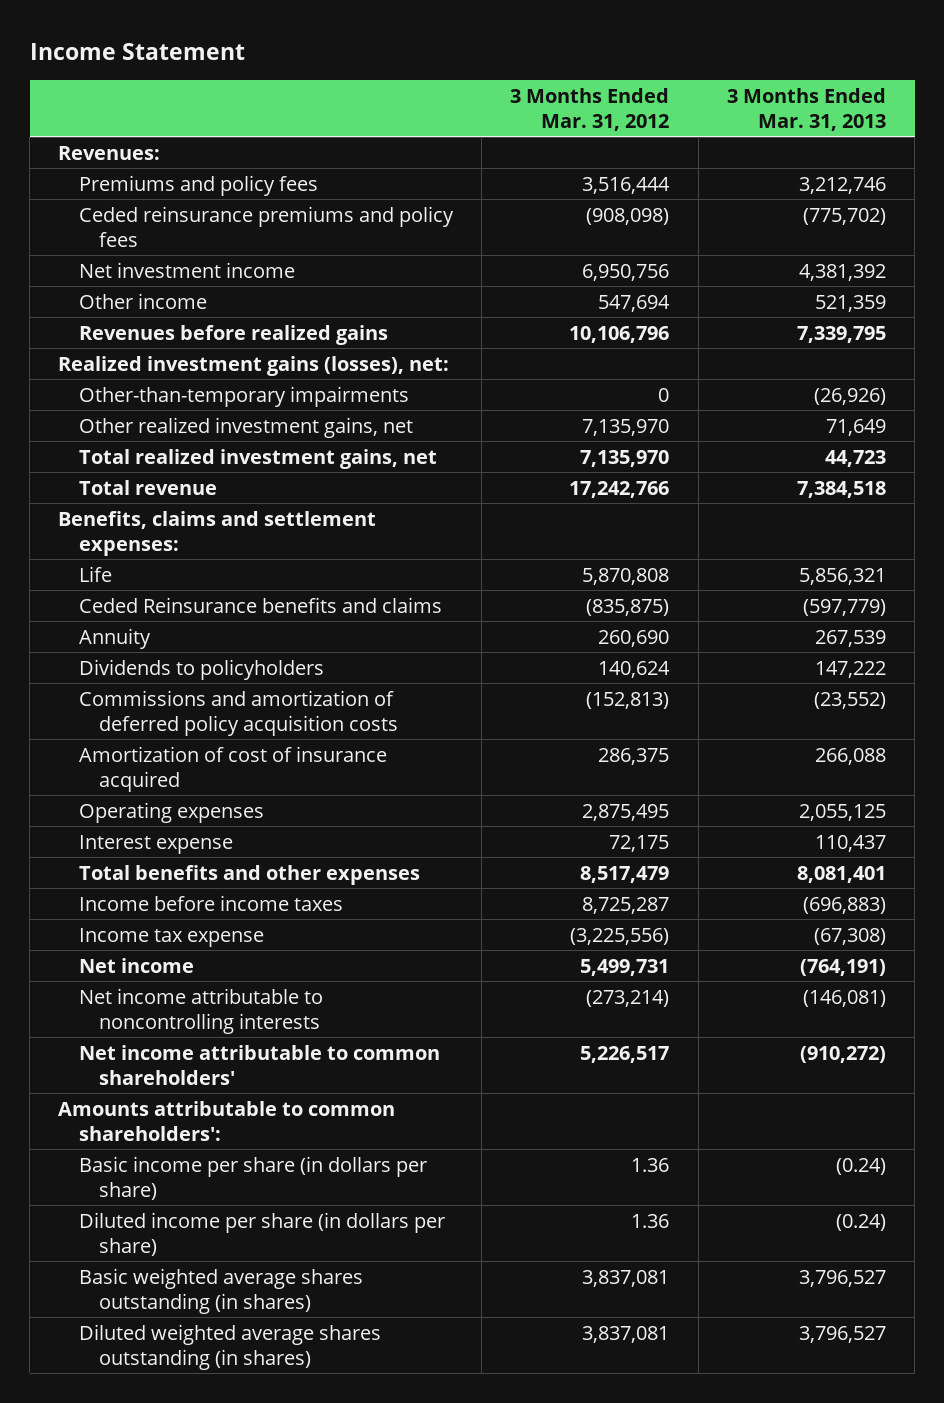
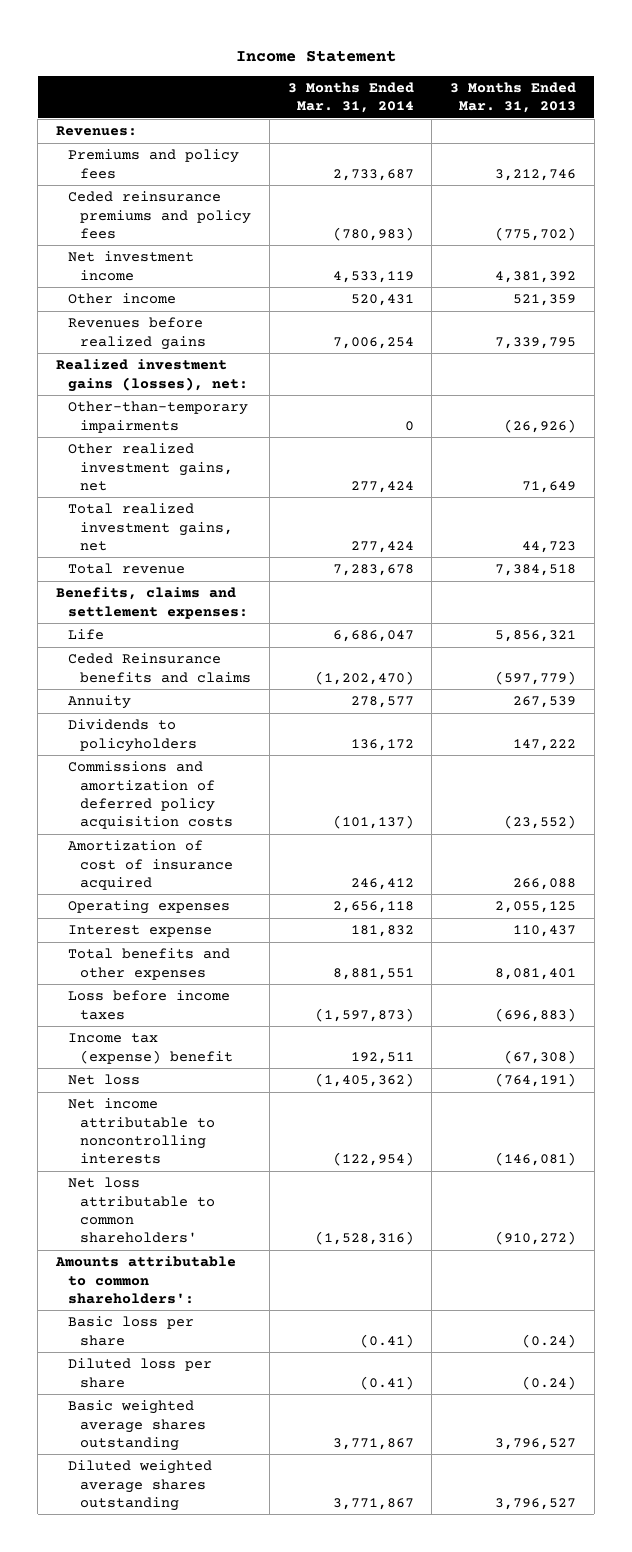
- | 3 Months Ended Mar. 31, 2012 | 3 Months Ended Mar. 31, 2013
+ | 3 Months Ended Mar. 31, 2014 | 3 Months Ended Mar. 31, 2013
- Income before income taxes | 8,725,287 | (696,883)
- Income tax expense | (3,225,556) | (67,308)
- Net income | 5,499,731 | (764,191)
+ Loss before income taxes | (1,597,873) | (696,883)
+ Income tax (expense) benefit | 192,511 | (67,308)
+ Net loss | (1,405,362) | (764,191)
- Net income attributable to common shareholders' | 5,226,517 | (910,272)
+ Net loss attributable to common shareholders' | (1,528,316) | (910,272)
- Basic income per share (in dollars per share) | 1.36 | (0.24)
- Diluted income per share (in dollars per share) | 1.36 | (0.24)
- Basic weighted average shares outstanding (in shares) | 3,837,081 | 3,796,527
- Diluted weighted average shares outstanding (in shares) | 3,837,081 | 3,796,527
+ Basic loss per share | (0.41) | (0.24)
+ Diluted loss per share | (0.41) | (0.24)
+ Basic weighted average shares outstanding | 3,771,867 | 3,796,527
+ Diluted weighted average shares outstanding | 3,771,867 | 3,796,527

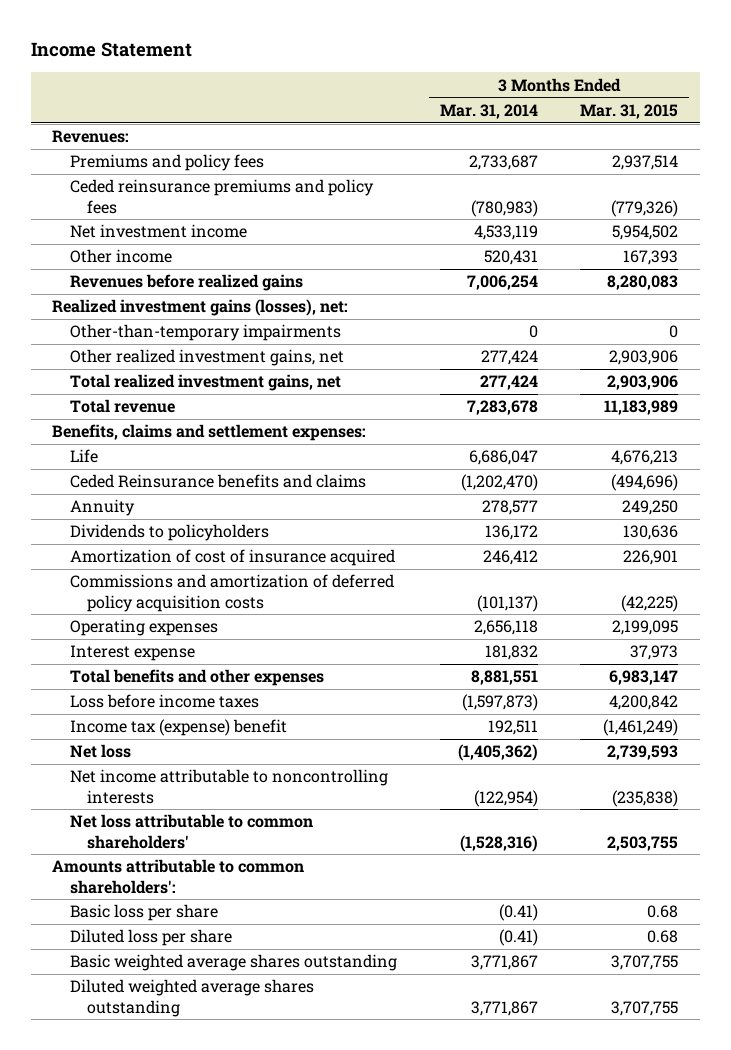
- | 3 Months Ended Mar. 31, 2014 | 3 Months Ended Mar. 31, 2013
+ | 3 Months Ended Mar. 31, 2014 | 3 Months Ended Mar. 31, 2015
moved down: Commissions and amortization of deferred policy acquisition costs | (101,137) | (42,225)

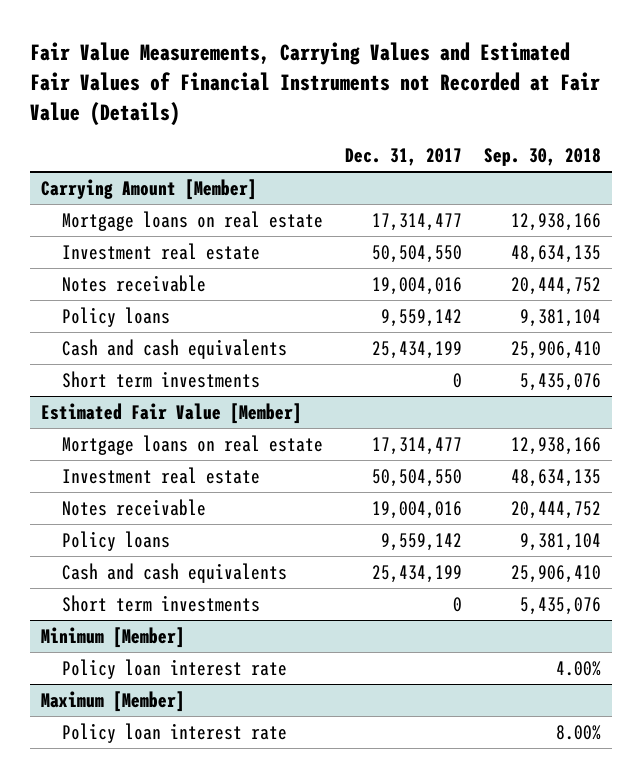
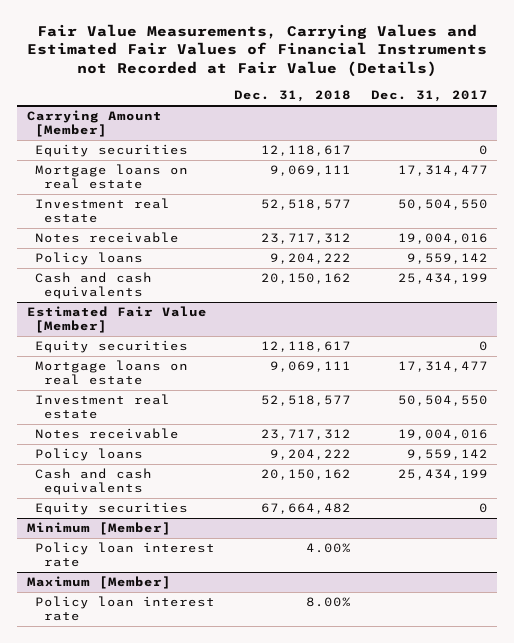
- | Dec. 31, 2017 | Sep. 30, 2018
+ | Dec. 31, 2018 | Dec. 31, 2017
@ Carrying Amount [Member]
+ Equity securities | 12,118,617 | 0
- Short term investments | 0 | 5,435,076
@ Estimated Fair Value [Member]
+ Equity securities | 12,118,617 | 0
- Short term investments | 0 | 5,435,076
+ Equity securities | 67,664,482 | 0

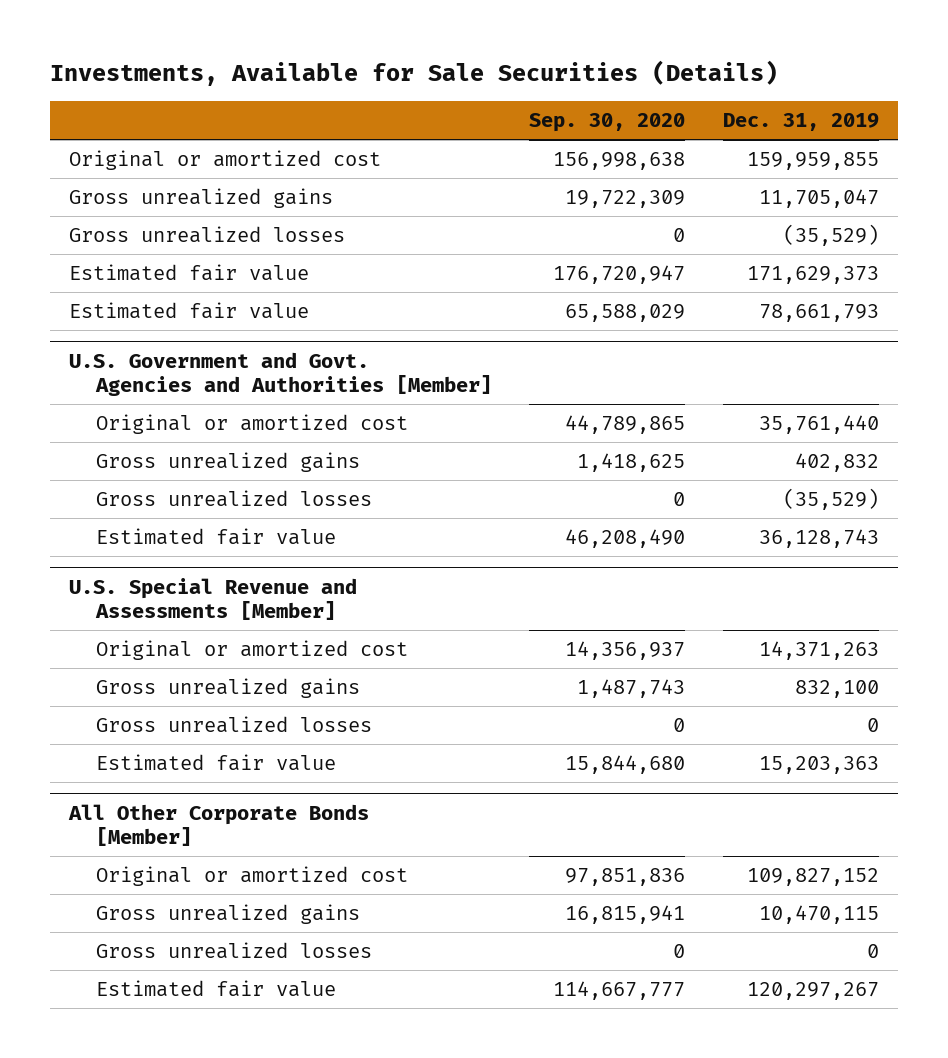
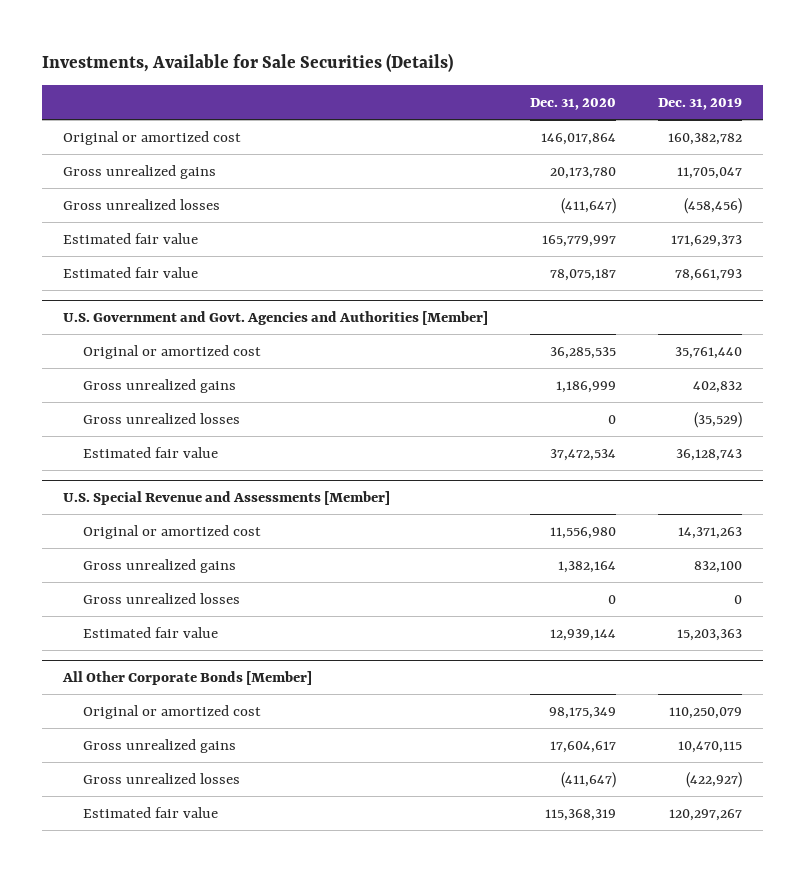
- | Sep. 30, 2020 | Dec. 31, 2019
+ | Dec. 31, 2020 | Dec. 31, 2019
- Original or amortized cost | 156,998,638 | 159,959,855
+ Original or amortized cost | 146,017,864 | 160,382,782
- Gross unrealized losses | 0 | (35,529)
+ Gross unrealized losses | (411,647) | (458,456)
@ All Other Corporate Bonds [Member]
- Original or amortized cost | 97,851,836 | 109,827,152
+ Original or amortized cost | 98,175,349 | 110,250,079
- Gross unrealized losses | 0 | 0
+ Gross unrealized losses | (411,647) | (422,927)

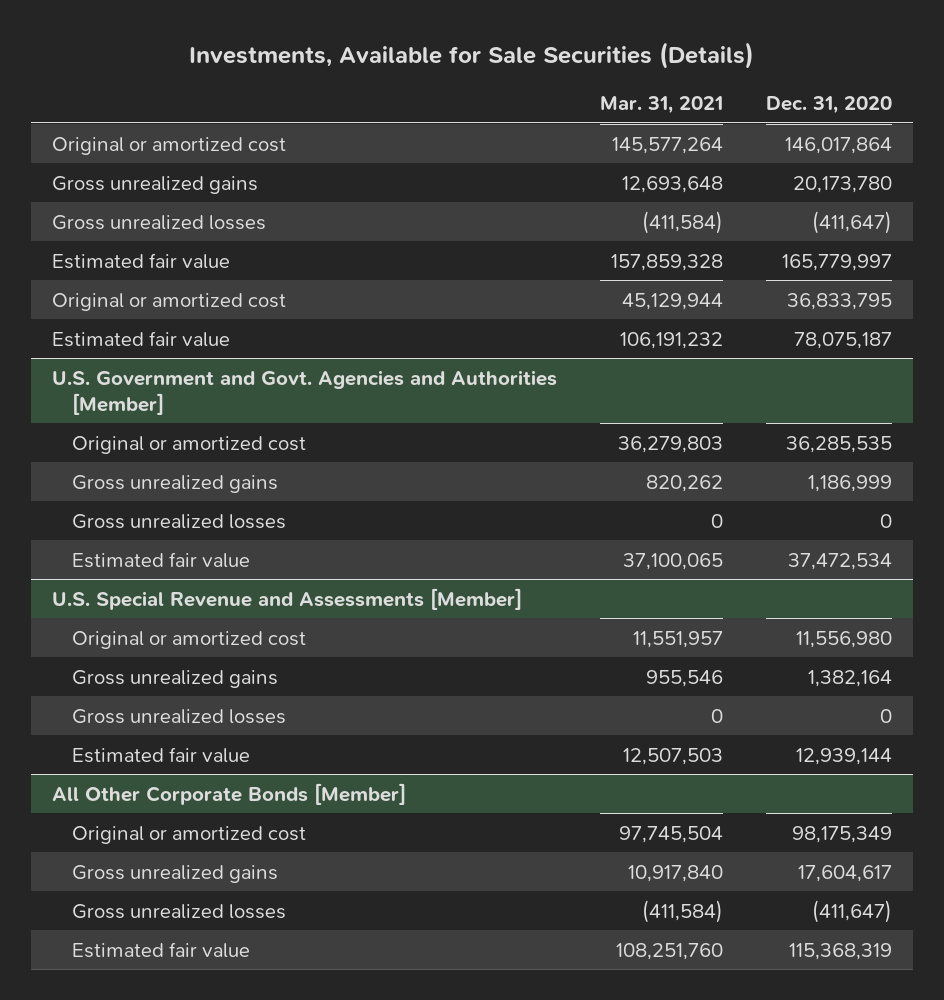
- | Dec. 31, 2020 | Dec. 31, 2019
+ | Mar. 31, 2021 | Dec. 31, 2020
+ Original or amortized cost | 45,129,944 | 36,833,795

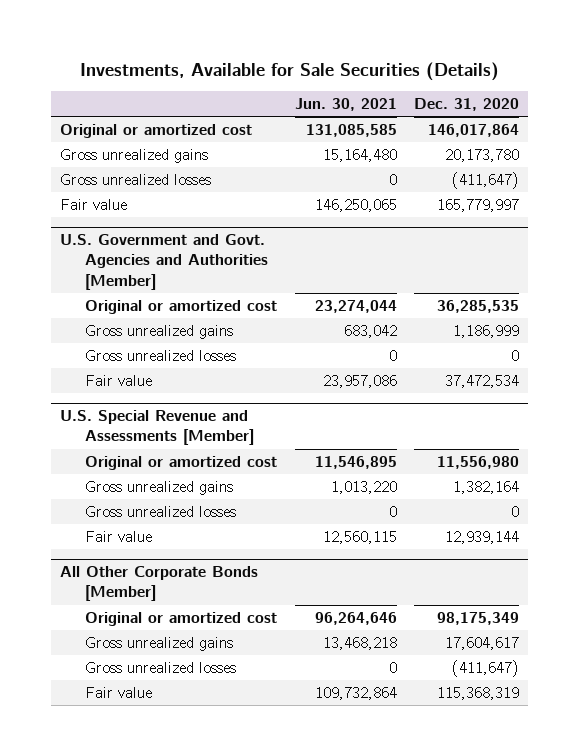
- | Mar. 31, 2021 | Dec. 31, 2020
+ | Jun. 30, 2021 | Dec. 31, 2020
- Estimated fair value | 157,859,328 | 165,779,997
- Original or amortized cost | 45,129,944 | 36,833,795
- Estimated fair value | 106,191,232 | 78,075,187
+ Fair value | 146,250,065 | 165,779,997
@ U.S. Government and Govt. Agencies and Authorities [Member]
- Estimated fair value | 37,100,065 | 37,472,534
+ Fair value | 23,957,086 | 37,472,534
@ U.S. Special Revenue and Assessments [Member]
- Estimated fair value | 12,507,503 | 12,939,144
+ Fair value | 12,560,115 | 12,939,144
@ All Other Corporate Bonds [Member]
- Estimated fair value | 108,251,760 | 115,368,319
+ Fair value | 109,732,864 | 115,368,319

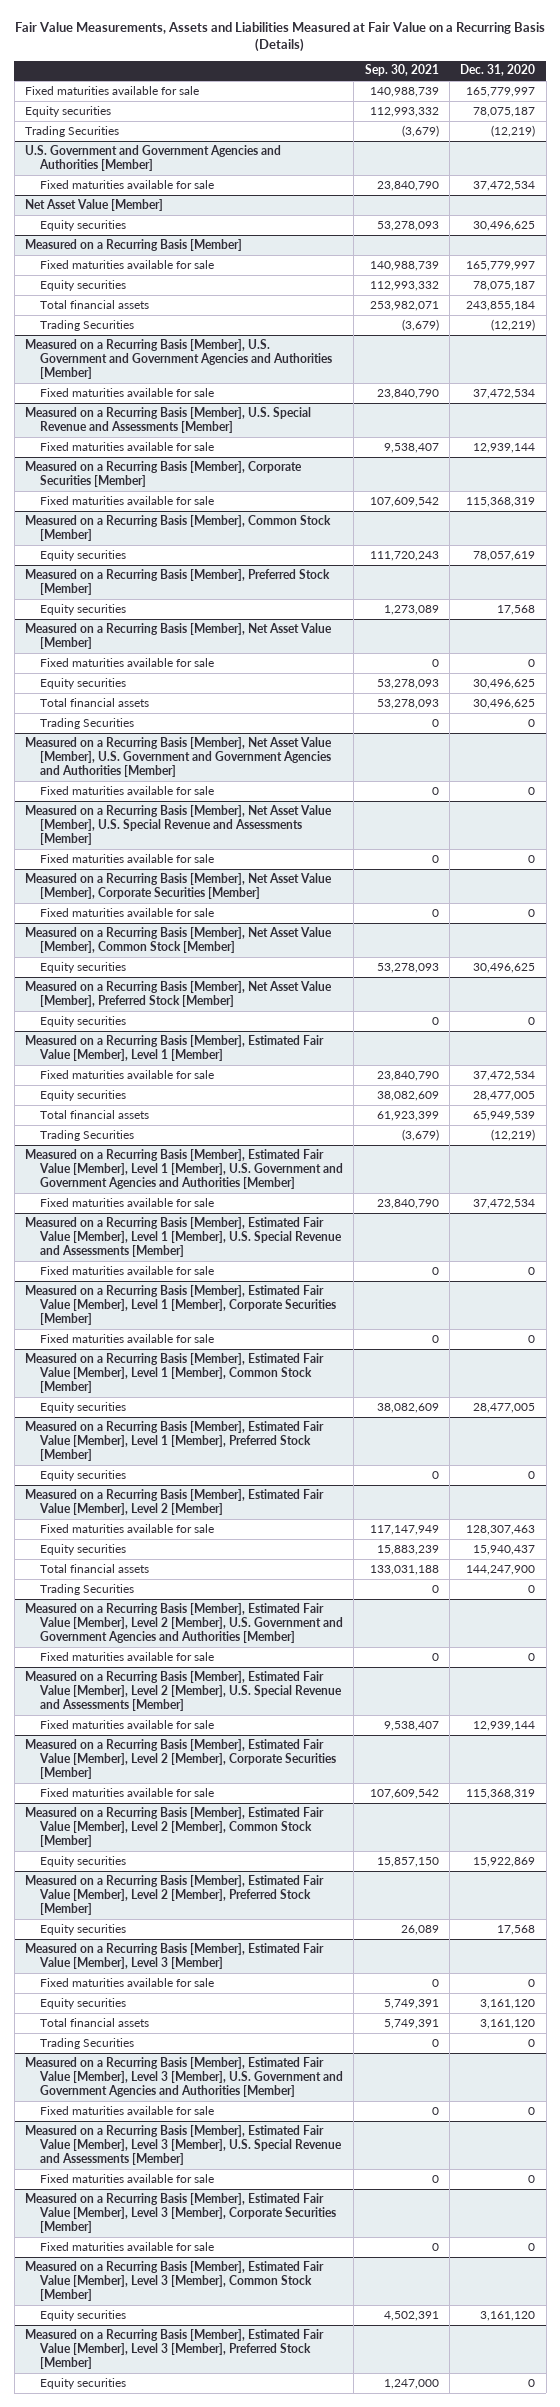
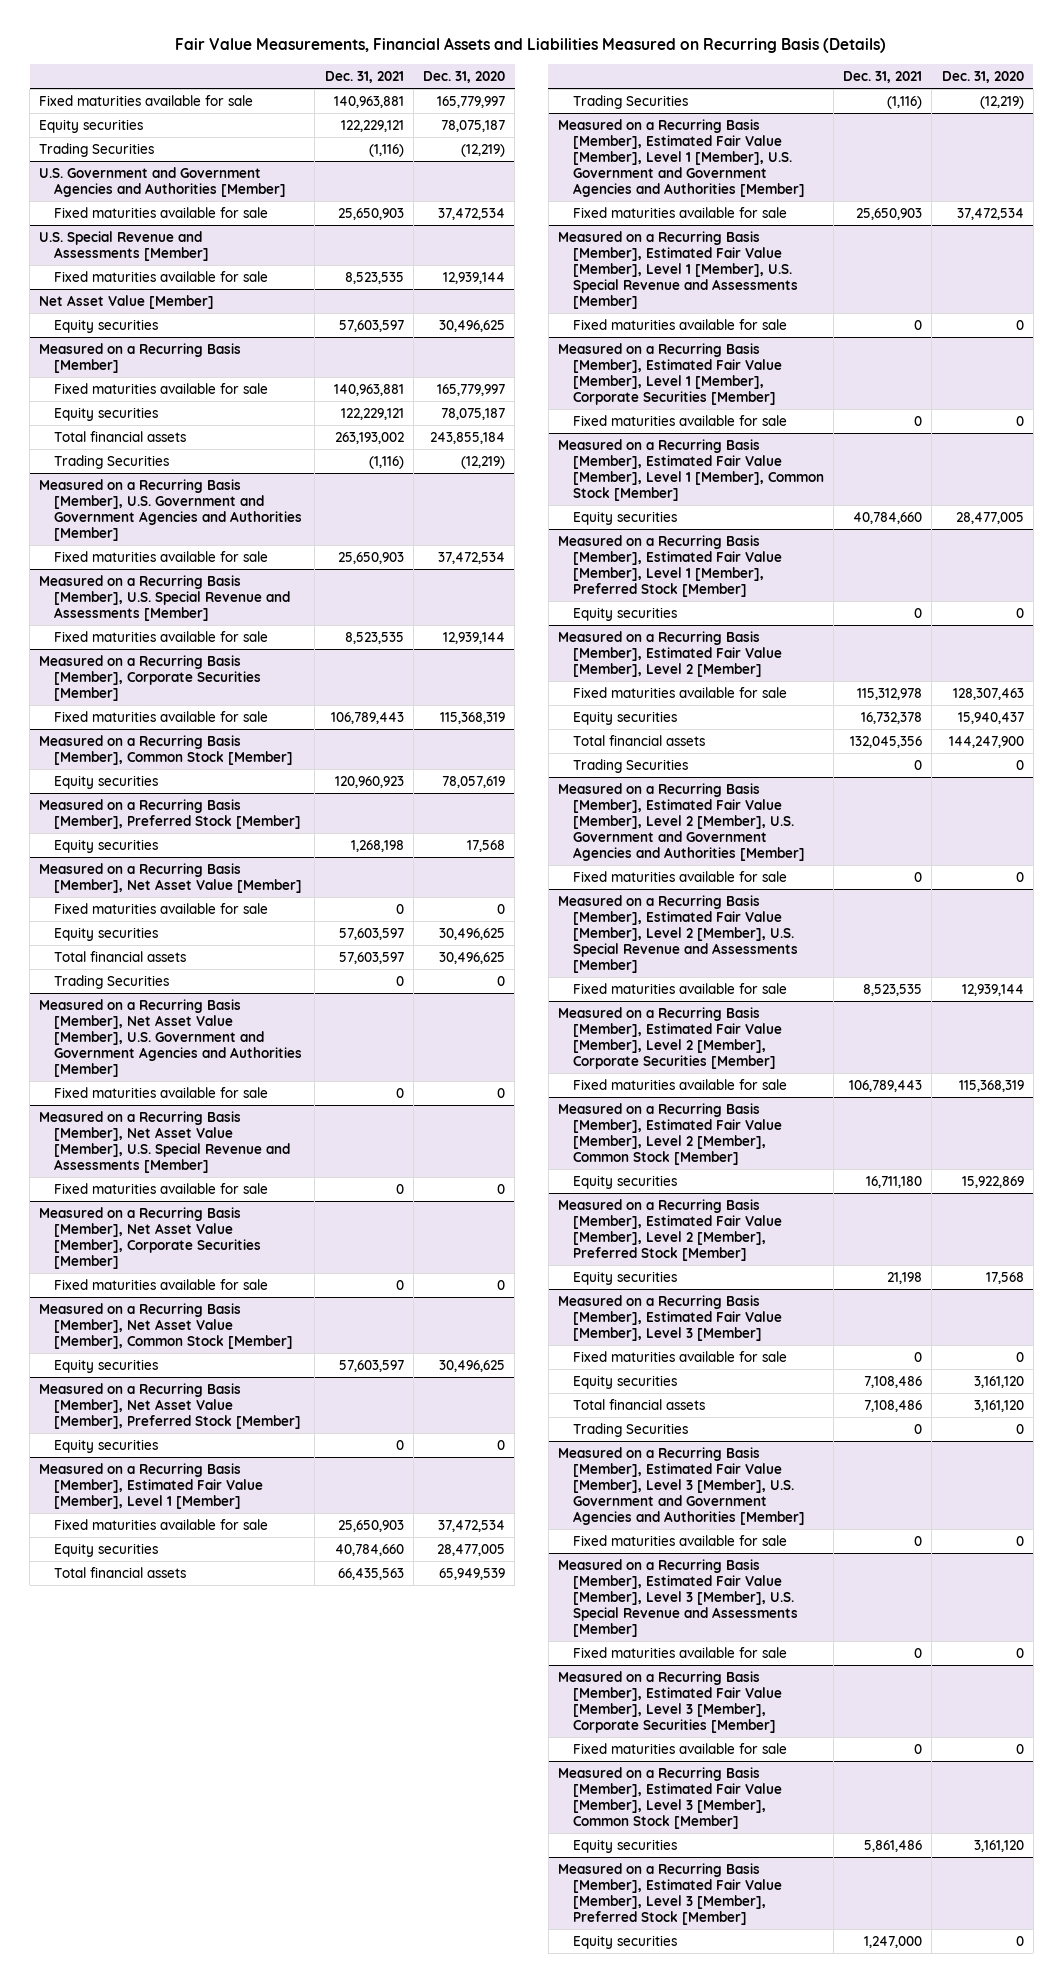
- Fair Value Measurements, Assets and Liabilities Measured at Fair Value on a Recurring Basis (Details)
+ Fair Value Measurements, Financial Assets and Liabilities Measured on Recurring Basis (Details)
- | Sep. 30, 2021 | Dec. 31, 2020
+ | Dec. 31, 2021 | Dec. 31, 2020
+ U.S. Special Revenue and Assessments [Member]
+ Fixed maturities available for sale | 8,523,535 | 12,939,144

